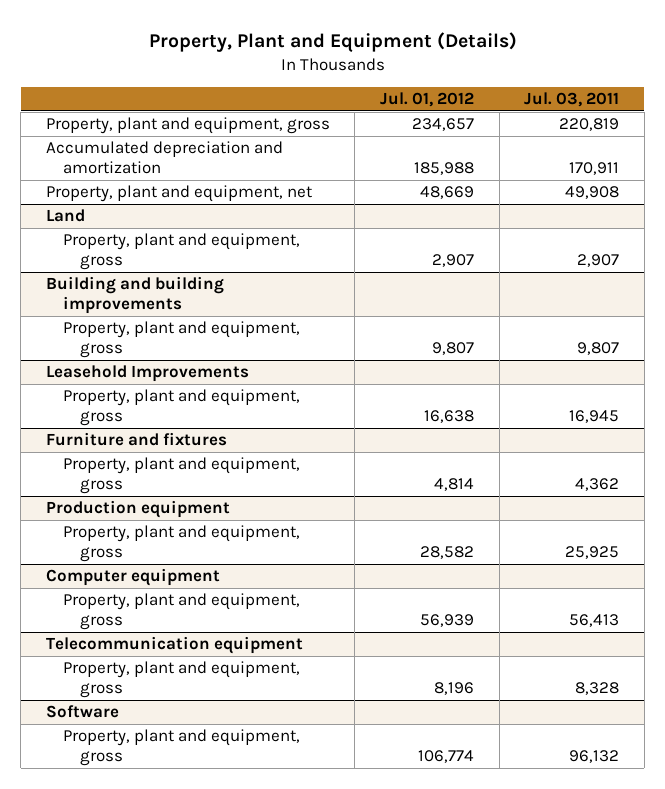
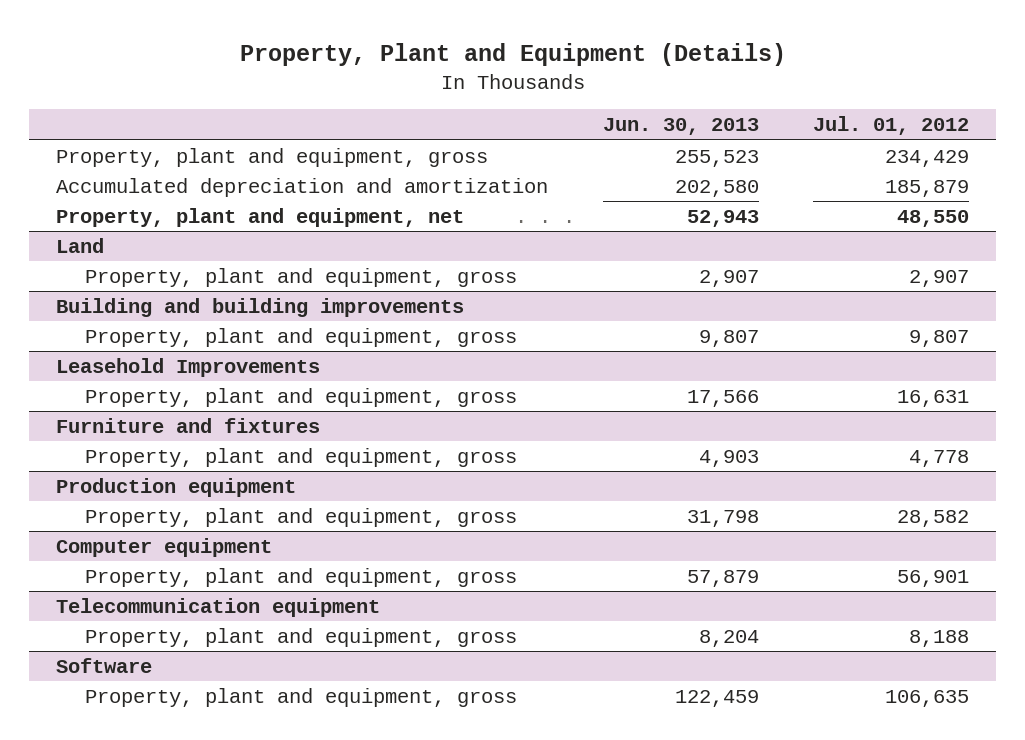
- | Jul. 01, 2012 | Jul. 03, 2011
+ | Jun. 30, 2013 | Jul. 01, 2012
- Property, plant and equipment, gross | 234,657 | 220,819
- Accumulated depreciation and amortization | 185,988 | 170,911
- Property, plant and equipment, net | 48,669 | 49,908
+ Property, plant and equipment, gross | 255,523 | 234,429
+ Accumulated depreciation and amortization | 202,580 | 185,879
+ Property, plant and equipment, net | 52,943 | 48,550
@ Leasehold Improvements
- Property, plant and equipment, gross | 16,638 | 16,945
+ Property, plant and equipment, gross | 17,566 | 16,631
@ Furniture and fixtures
- Property, plant and equipment, gross | 4,814 | 4,362
+ Property, plant and equipment, gross | 4,903 | 4,778
@ Computer equipment
- Property, plant and equipment, gross | 56,939 | 56,413
+ Property, plant and equipment, gross | 57,879 | 56,901
@ Telecommunication equipment
- Property, plant and equipment, gross | 8,196 | 8,328
+ Property, plant and equipment, gross | 8,204 | 8,188
@ Software
- Property, plant and equipment, gross | 106,774 | 96,132
+ Property, plant and equipment, gross | 122,459 | 106,635

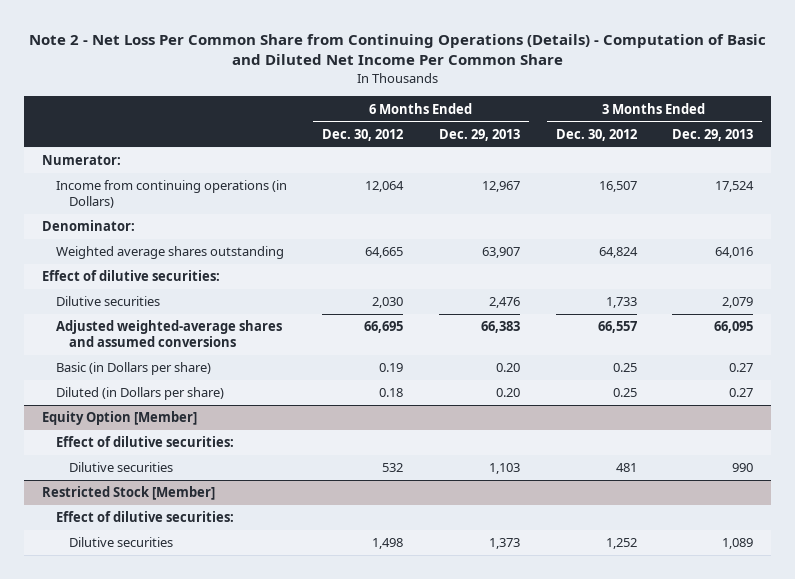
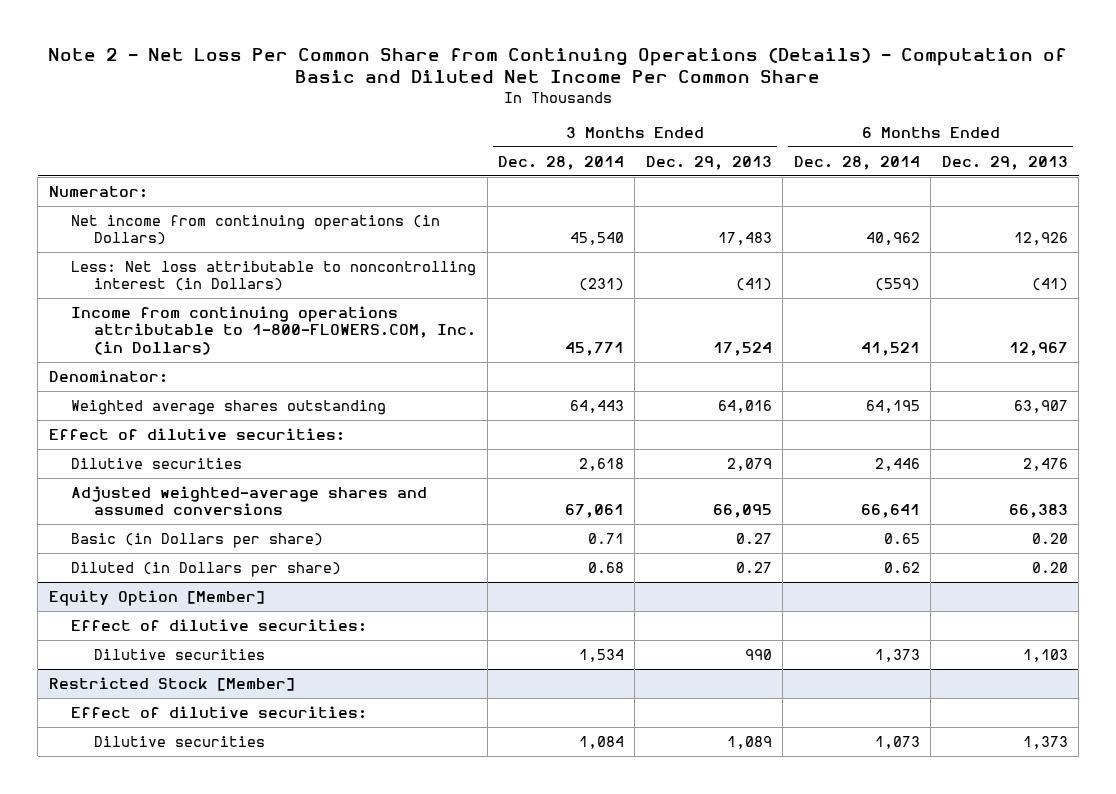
- | 6 Months Ended Dec. 30, 2012 | 6 Months Ended Dec. 29, 2013 | 3 Months Ended Dec. 30, 2012 | 3 Months Ended Dec. 29, 2013
+ | 3 Months Ended Dec. 28, 2014 | 3 Months Ended Dec. 29, 2013 | 6 Months Ended Dec. 28, 2014 | 6 Months Ended Dec. 29, 2013
- Income from continuing operations (in Dollars) | 12,064 | 12,967 | 16,507 | 17,524
+ Net income from continuing operations (in Dollars) | 45,540 | 17,483 | 40,962 | 12,926
+ Less: Net loss attributable to noncontrolling interest (in Dollars) | (231) | (41) | (559) | (41)
+ Income from continuing operations attributable to 1-800-FLOWERS.COM, Inc. (in Dollars) | 45,771 | 17,524 | 41,521 | 12,967

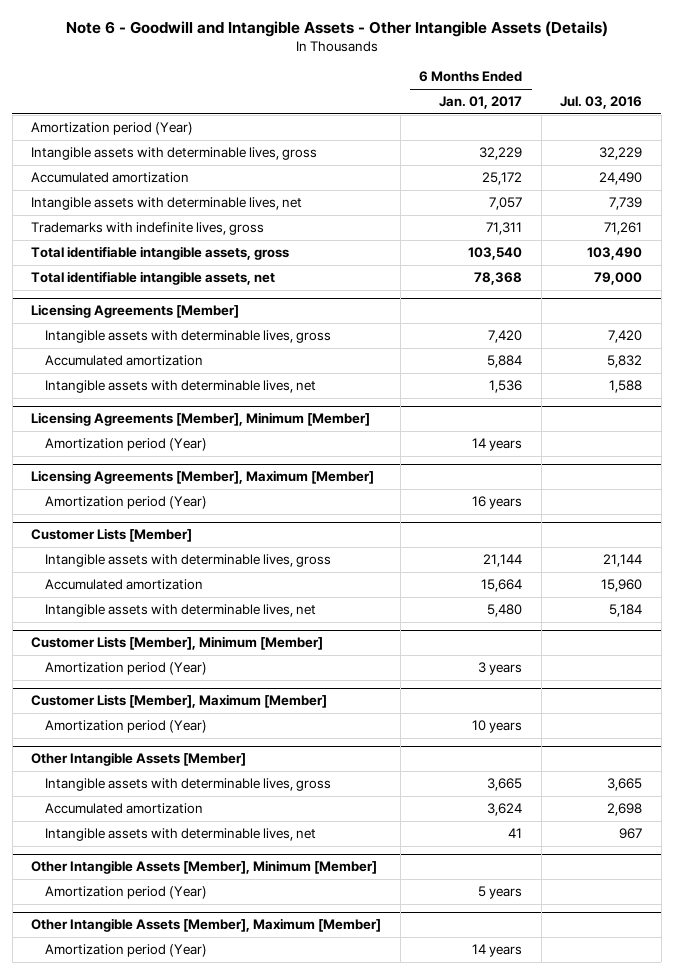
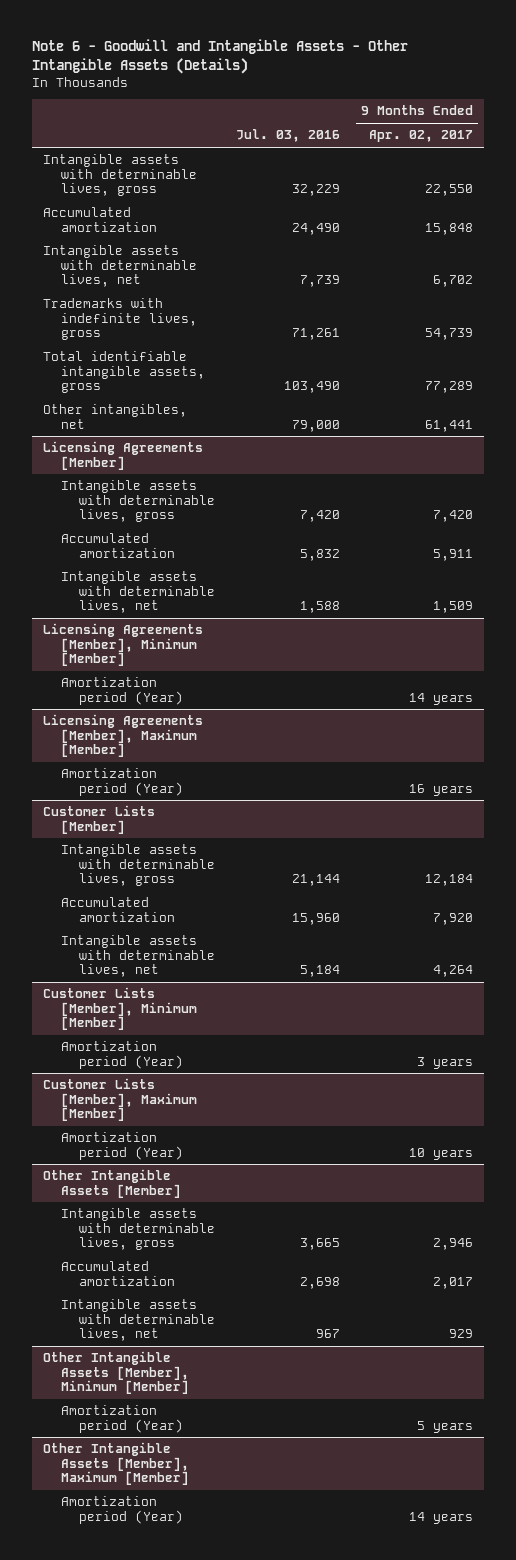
- | 6 Months Ended Jan. 01, 2017 | Jul. 03, 2016
+ | Jul. 03, 2016 | 9 Months Ended Apr. 02, 2017
- Amortization period (Year)
- Total identifiable intangible assets, net | 78,368 | 79,000
+ Other intangibles, net | 79,000 | 61,441

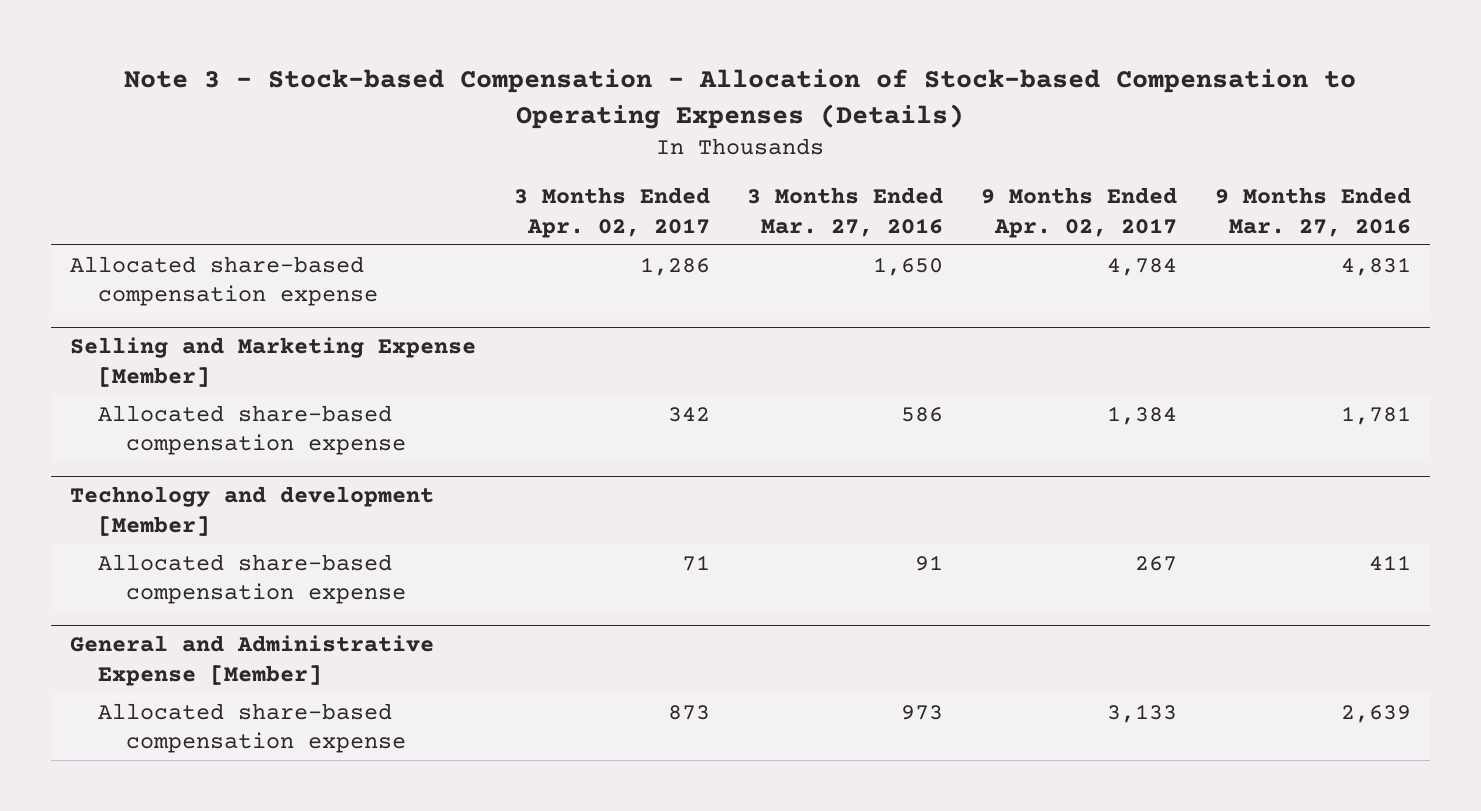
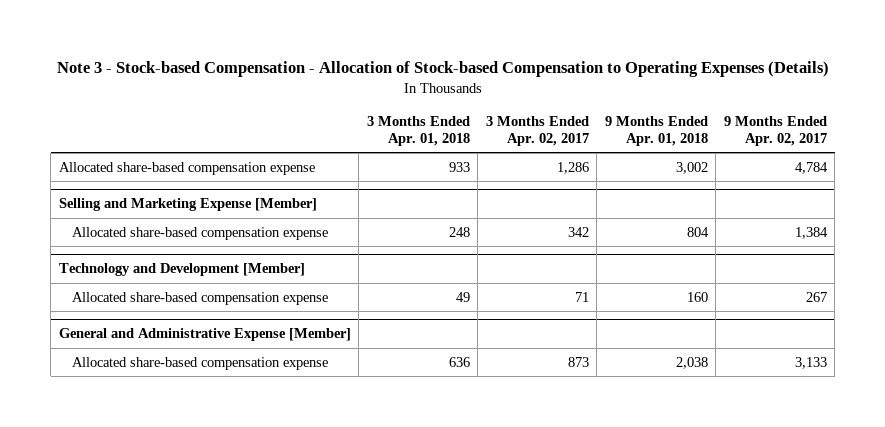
- | 3 Months Ended Apr. 02, 2017 | 3 Months Ended Mar. 27, 2016 | 9 Months Ended Apr. 02, 2017 | 9 Months Ended Mar. 27, 2016
+ | 3 Months Ended Apr. 01, 2018 | 3 Months Ended Apr. 02, 2017 | 9 Months Ended Apr. 01, 2018 | 9 Months Ended Apr. 02, 2017
- Technology and development [Member]
+ Technology and Development [Member]

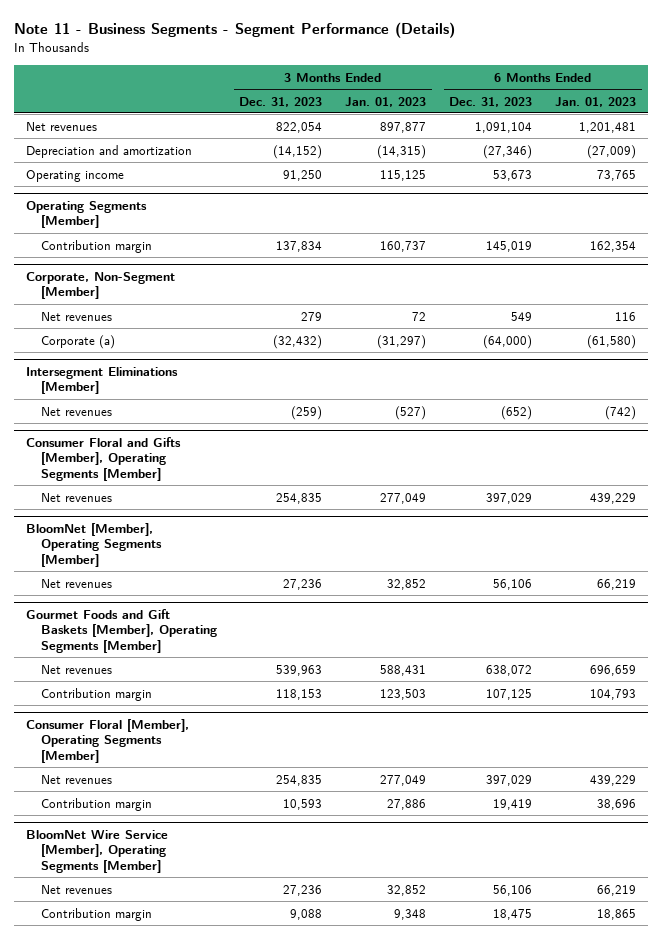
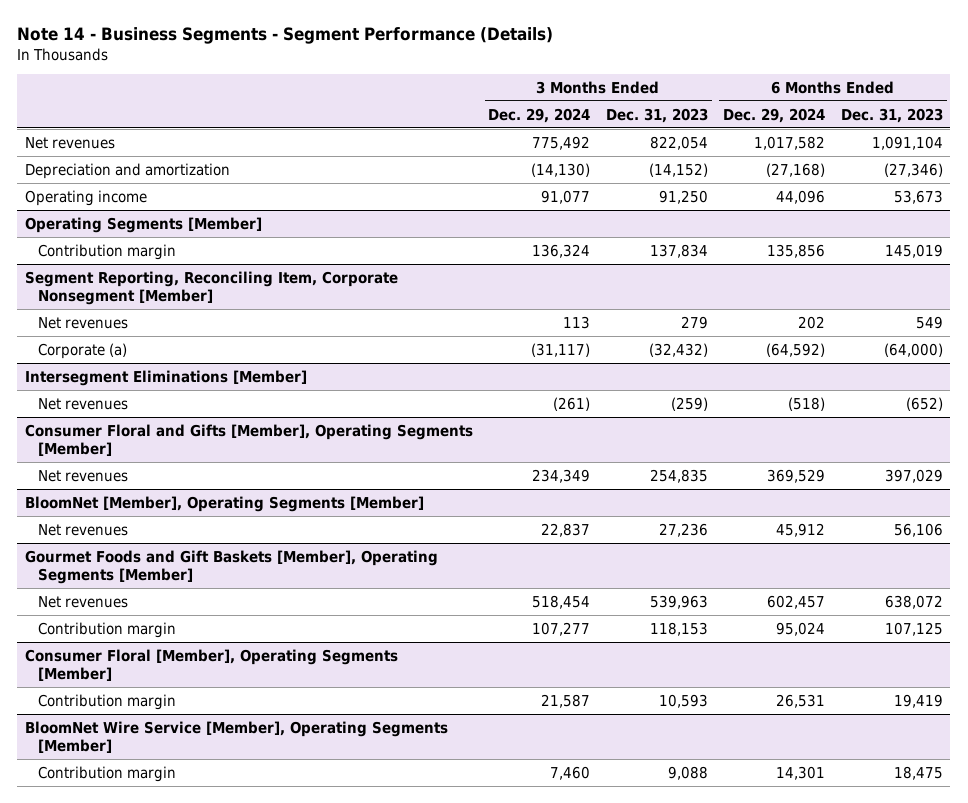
- Note 11 - Business Segments - Segment Performance (Details)
+ Note 14 - Business Segments - Segment Performance (Details)
- | 3 Months Ended Dec. 31, 2023 | 3 Months Ended Jan. 01, 2023 | 6 Months Ended Dec. 31, 2023 | 6 Months Ended Jan. 01, 2023
+ | 3 Months Ended Dec. 29, 2024 | 3 Months Ended Dec. 31, 2023 | 6 Months Ended Dec. 29, 2024 | 6 Months Ended Dec. 31, 2023
- Corporate, Non-Segment [Member]
+ Segment Reporting, Reconciling Item, Corporate Nonsegment [Member]
@ Consumer Floral [Member], Operating Segments [Member]
- Net revenues | 254,835 | 277,049 | 397,029 | 439,229
@ BloomNet Wire Service [Member], Operating Segments [Member]
- Net revenues | 27,236 | 32,852 | 56,106 | 66,219

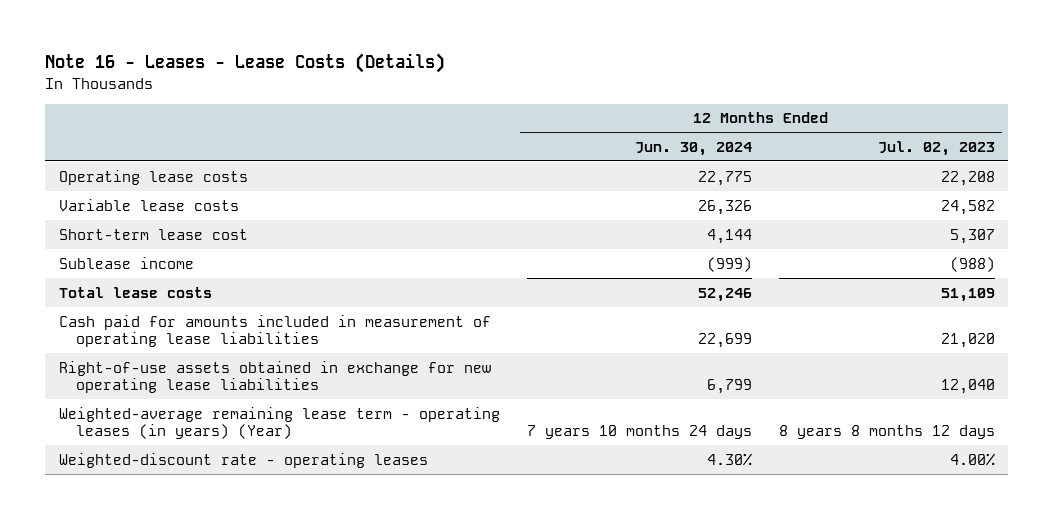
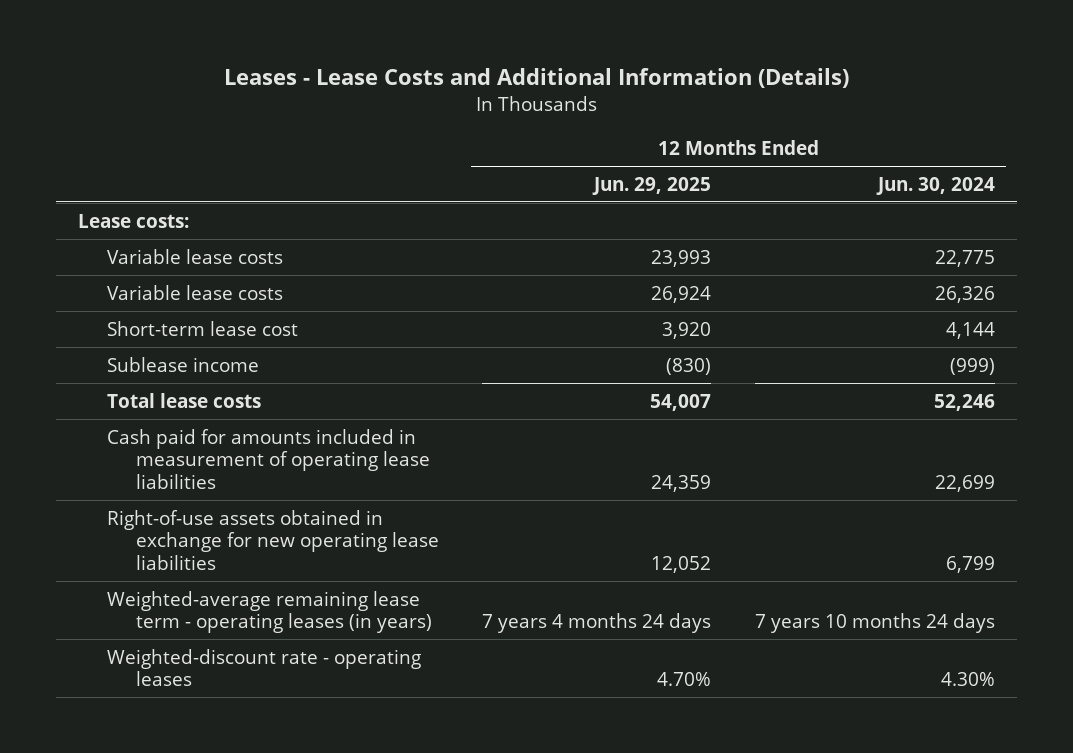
- Note 16 - Leases - Lease Costs (Details)
+ Leases - Lease Costs and Additional Information (Details)
- | 12 Months Ended Jun. 30, 2024 | 12 Months Ended Jul. 02, 2023
+ | 12 Months Ended Jun. 29, 2025 | 12 Months Ended Jun. 30, 2024
- Operating lease costs | 22,775 | 22,208
+ Lease costs:
+ Variable lease costs | 23,993 | 22,775
- Weighted-average remaining lease term - operating leases (in years) (Year) | 7 years 10 months 24 days | 8 years 8 months 12 days
+ Weighted-average remaining lease term - operating leases (in years) | 7 years 4 months 24 days | 7 years 10 months 24 days

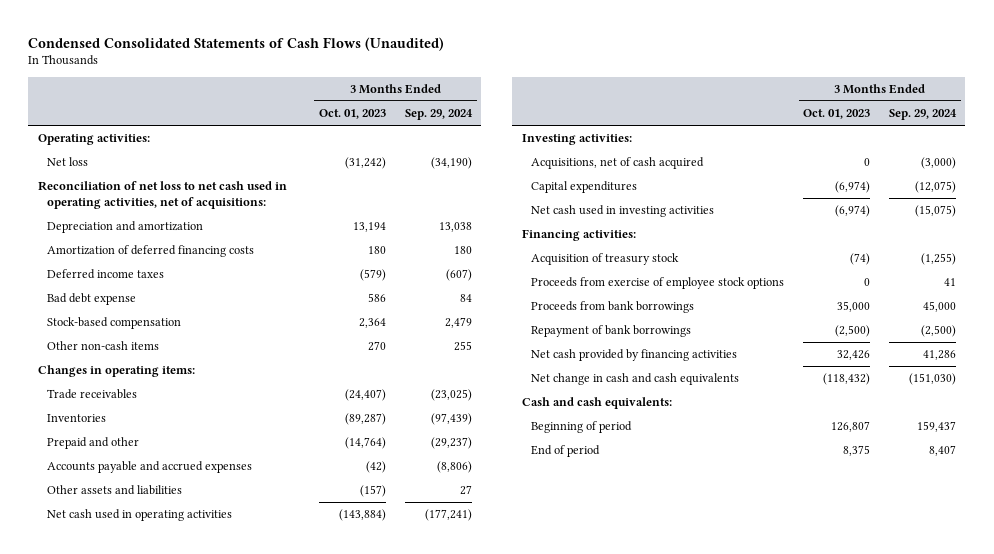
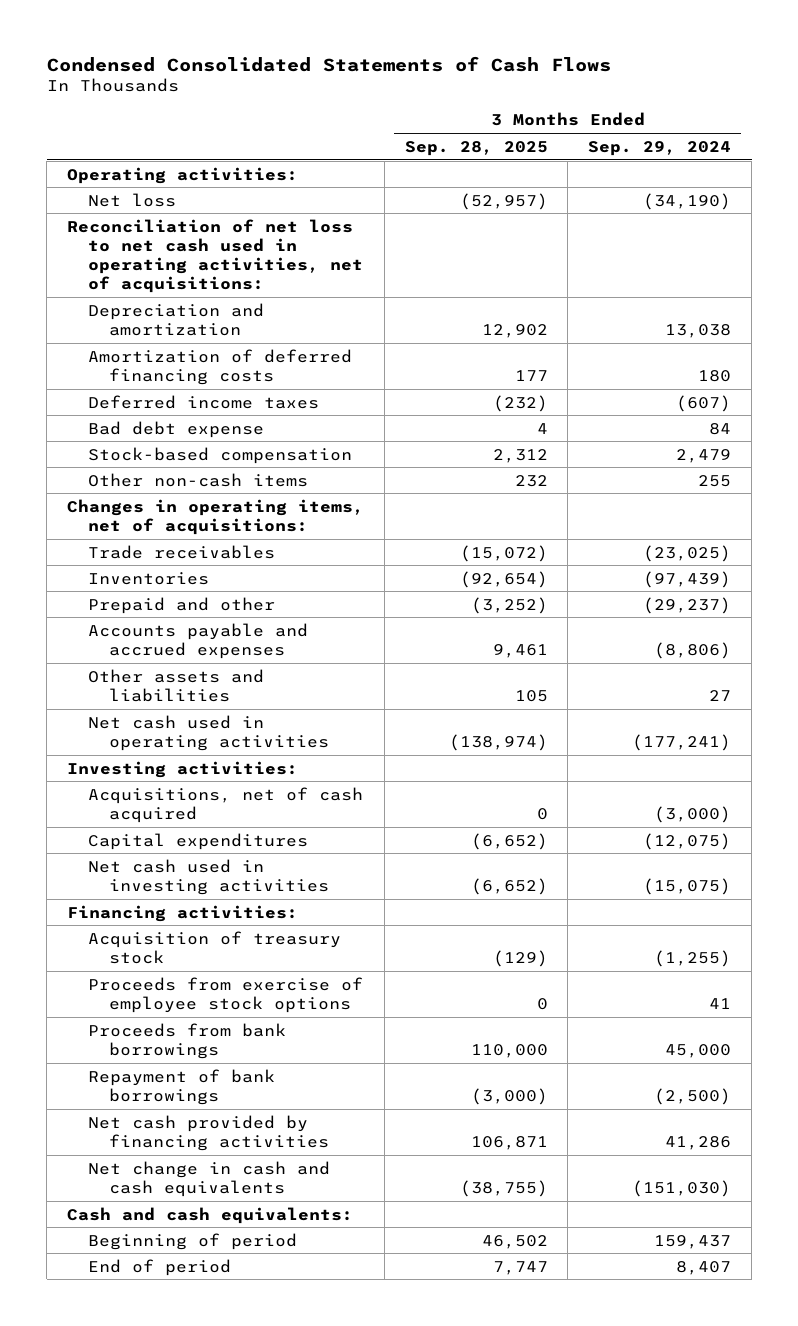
- Condensed Consolidated Statements of Cash Flows (Unaudited)
+ Condensed Consolidated Statements of Cash Flows
- | 3 Months Ended Oct. 01, 2023 | 3 Months Ended Sep. 29, 2024
+ | 3 Months Ended Sep. 28, 2025 | 3 Months Ended Sep. 29, 2024
- Changes in operating items:
+ Changes in operating items, net of acquisitions:

